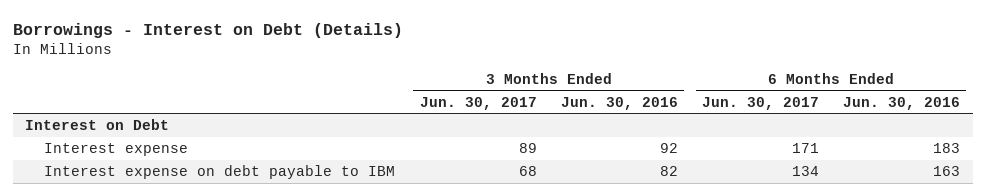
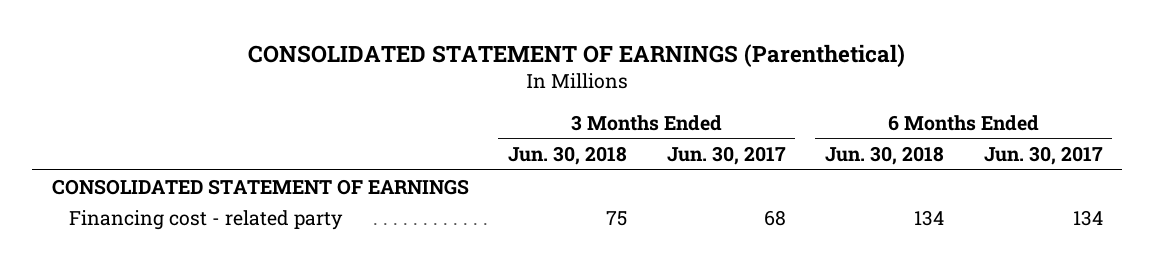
- Borrowings - Interest on Debt (Details)
+ CONSOLIDATED STATEMENT OF EARNINGS (Parenthetical)
- | 3 Months Ended Jun. 30, 2017 | 3 Months Ended Jun. 30, 2016 | 6 Months Ended Jun. 30, 2017 | 6 Months Ended Jun. 30, 2016
+ | 3 Months Ended Jun. 30, 2018 | 3 Months Ended Jun. 30, 2017 | 6 Months Ended Jun. 30, 2018 | 6 Months Ended Jun. 30, 2017
- Interest on Debt
- Interest expense | 89 | 92 | 171 | 183
- Interest expense on debt payable to IBM | 68 | 82 | 134 | 163
+ CONSOLIDATED STATEMENT OF EARNINGS
+ Financing cost - related party | 75 | 68 | 134 | 134

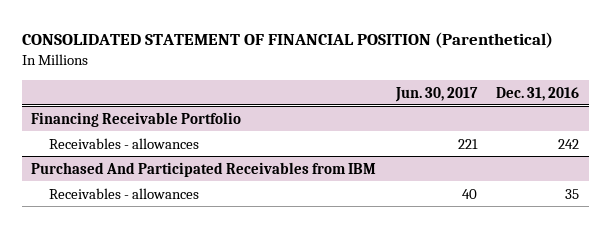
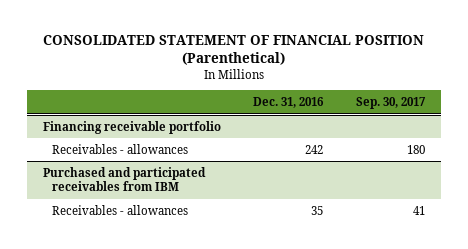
- | Jun. 30, 2017 | Dec. 31, 2016
+ | Dec. 31, 2016 | Sep. 30, 2017
- Financing Receivable Portfolio
+ Financing receivable portfolio
- Purchased And Participated Receivables from IBM
+ Purchased and participated receivables from IBM

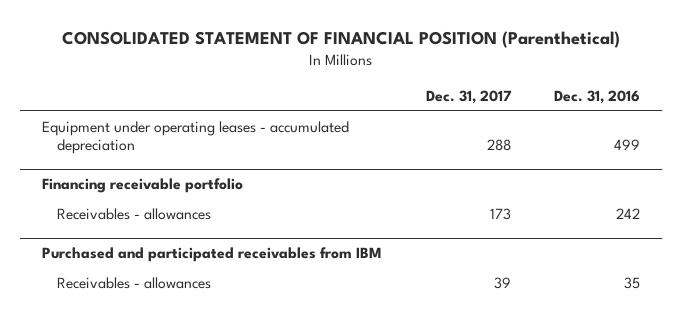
- | Dec. 31, 2016 | Sep. 30, 2017
+ | Dec. 31, 2017 | Dec. 31, 2016
+ Equipment under operating leases - accumulated depreciation | 288 | 499

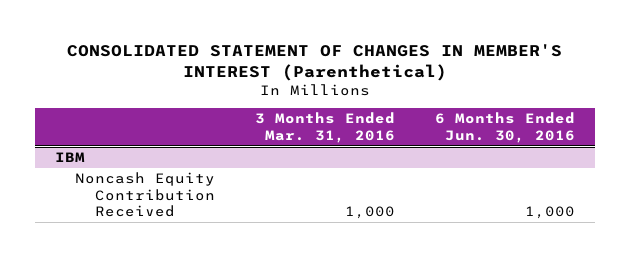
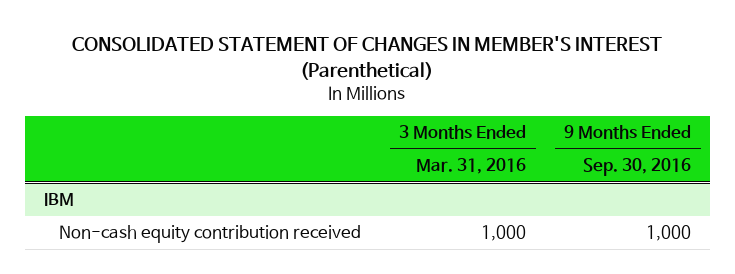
- | 3 Months Ended Mar. 31, 2016 | 6 Months Ended Jun. 30, 2016
+ | 3 Months Ended Mar. 31, 2016 | 9 Months Ended Sep. 30, 2016
@ IBM
- Noncash Equity Contribution Received | 1,000 | 1,000
+ Non-cash equity contribution received | 1,000 | 1,000

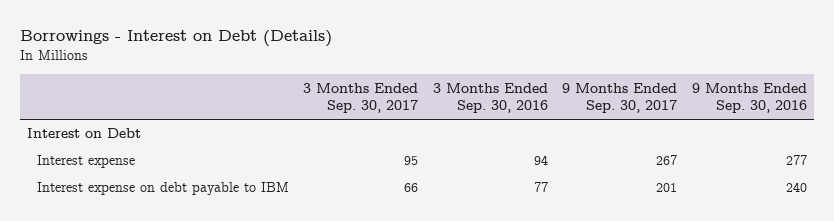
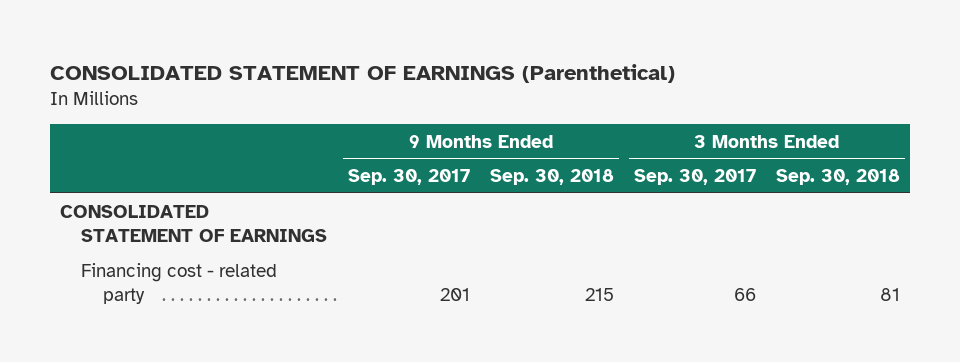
- Borrowings - Interest on Debt (Details)
+ CONSOLIDATED STATEMENT OF EARNINGS (Parenthetical)
- | 3 Months Ended Sep. 30, 2017 | 3 Months Ended Sep. 30, 2016 | 9 Months Ended Sep. 30, 2017 | 9 Months Ended Sep. 30, 2016
+ | 9 Months Ended Sep. 30, 2017 | 9 Months Ended Sep. 30, 2018 | 3 Months Ended Sep. 30, 2017 | 3 Months Ended Sep. 30, 2018
- Interest on Debt
- Interest expense | 95 | 94 | 267 | 277
- Interest expense on debt payable to IBM | 66 | 77 | 201 | 240
+ CONSOLIDATED STATEMENT OF EARNINGS
+ Financing cost - related party | 201 | 215 | 66 | 81

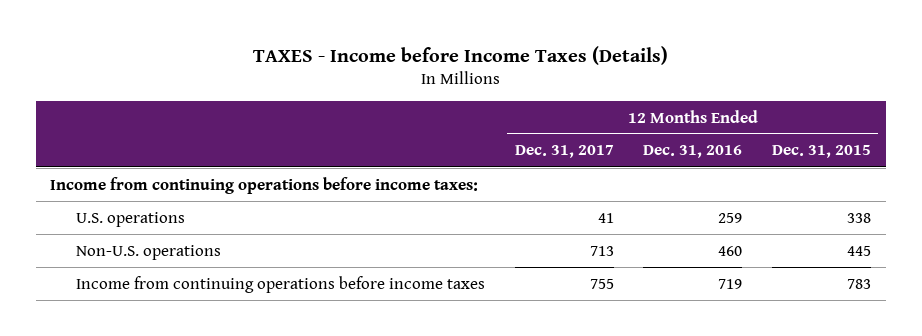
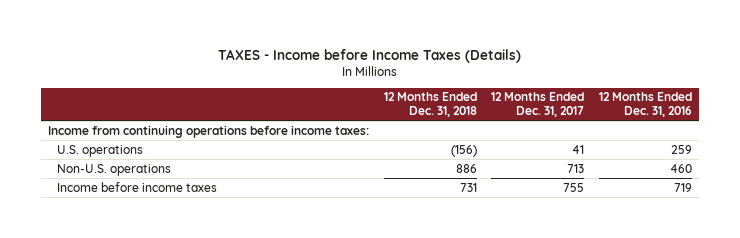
- | 12 Months Ended Dec. 31, 2017 | 12 Months Ended Dec. 31, 2016 | 12 Months Ended Dec. 31, 2015
+ | 12 Months Ended Dec. 31, 2018 | 12 Months Ended Dec. 31, 2017 | 12 Months Ended Dec. 31, 2016
- Income from continuing operations before income taxes | 755 | 719 | 783
+ Income before income taxes | 731 | 755 | 719

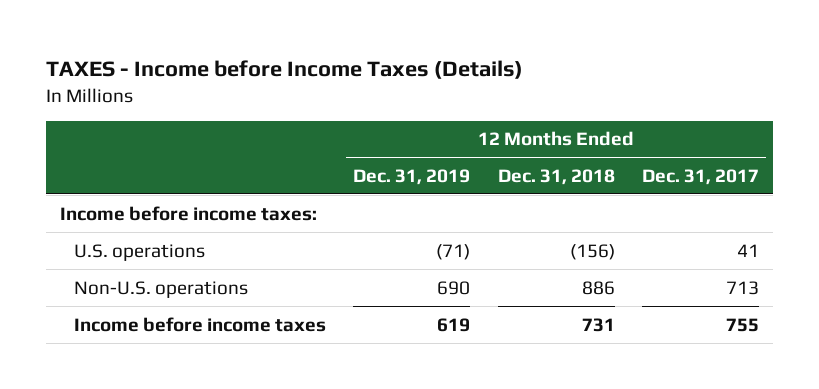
- | 12 Months Ended Dec. 31, 2018 | 12 Months Ended Dec. 31, 2017 | 12 Months Ended Dec. 31, 2016
+ | 12 Months Ended Dec. 31, 2019 | 12 Months Ended Dec. 31, 2018 | 12 Months Ended Dec. 31, 2017
- Income from continuing operations before income taxes:
+ Income before income taxes:

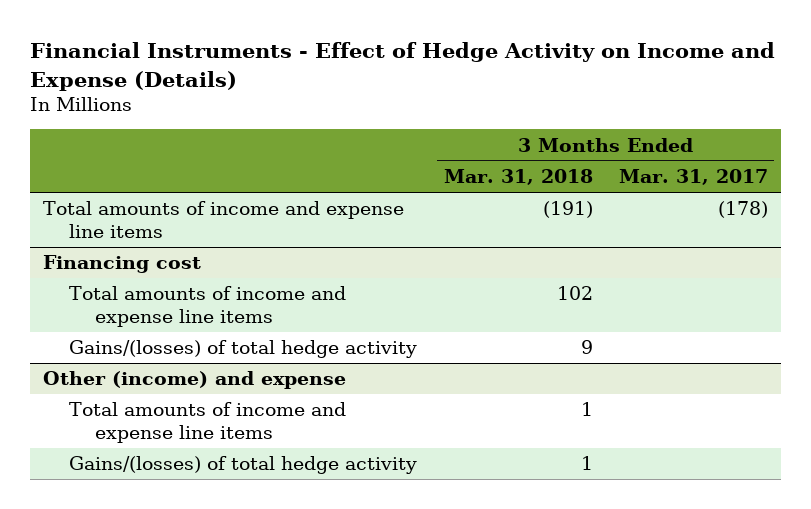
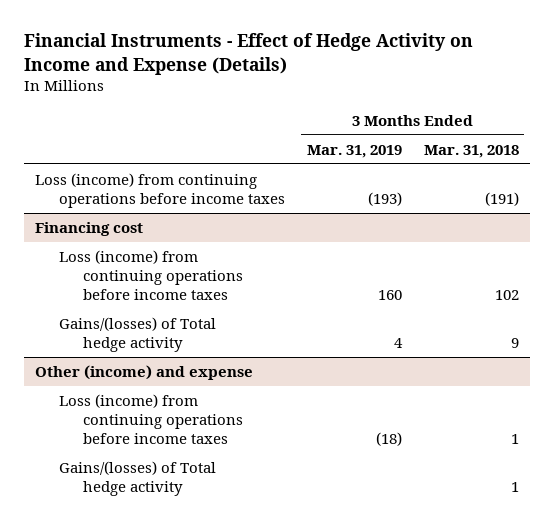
- | 3 Months Ended Mar. 31, 2018 | 3 Months Ended Mar. 31, 2017
+ | 3 Months Ended Mar. 31, 2019 | 3 Months Ended Mar. 31, 2018
- Total amounts of income and expense line items | (191) | (178)
+ Loss (income) from continuing operations before income taxes | (193) | (191)
@ Financing cost
- Total amounts of income and expense line items | 102 |
- Gains/(losses) of total hedge activity | 9 |
+ Loss (income) from continuing operations before income taxes | 160 | 102
+ Gains/(losses) of Total hedge activity | 4 | 9
@ Other (income) and expense
- Total amounts of income and expense line items | 1 |
- Gains/(losses) of total hedge activity | 1 |
+ Loss (income) from continuing operations before income taxes | (18) | 1
+ Gains/(losses) of Total hedge activity | | 1

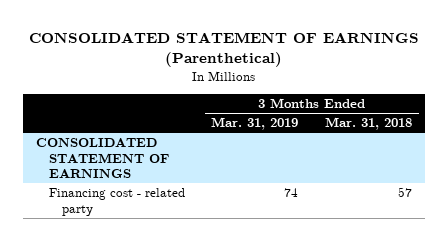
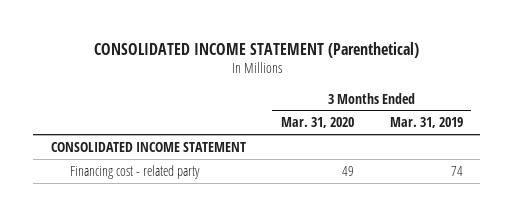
- CONSOLIDATED STATEMENT OF EARNINGS (Parenthetical)
+ CONSOLIDATED INCOME STATEMENT (Parenthetical)
- | 3 Months Ended Mar. 31, 2019 | 3 Months Ended Mar. 31, 2018
+ | 3 Months Ended Mar. 31, 2020 | 3 Months Ended Mar. 31, 2019
- CONSOLIDATED STATEMENT OF EARNINGS
+ CONSOLIDATED INCOME STATEMENT

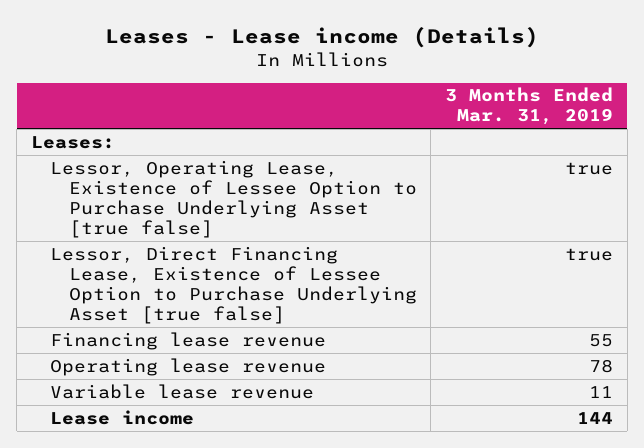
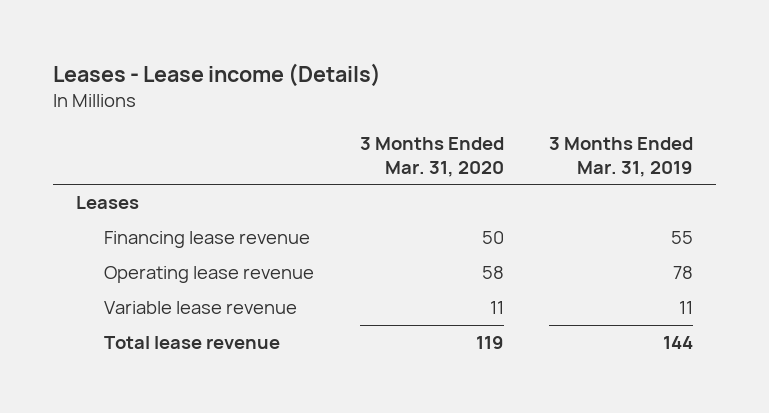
- | 3 Months Ended Mar. 31, 2019
+ | 3 Months Ended Mar. 31, 2020 | 3 Months Ended Mar. 31, 2019
- Leases:
- Lessor, Operating Lease, Existence of Lessee Option to Purchase Underlying Asset [true false] | true
- Lessor, Direct Financing Lease, Existence of Lessee Option to Purchase Underlying Asset [true false] | true
+ Leases
- Lease income | 144
+ Total lease revenue | 119 | 144

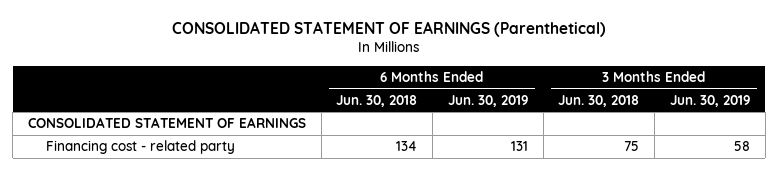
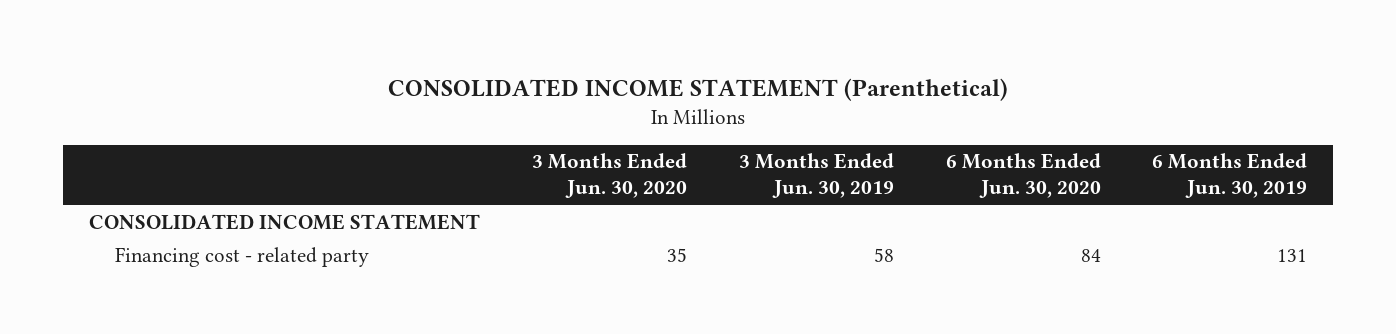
- CONSOLIDATED STATEMENT OF EARNINGS (Parenthetical)
+ CONSOLIDATED INCOME STATEMENT (Parenthetical)
- | 6 Months Ended Jun. 30, 2018 | 6 Months Ended Jun. 30, 2019 | 3 Months Ended Jun. 30, 2018 | 3 Months Ended Jun. 30, 2019
+ | 3 Months Ended Jun. 30, 2020 | 3 Months Ended Jun. 30, 2019 | 6 Months Ended Jun. 30, 2020 | 6 Months Ended Jun. 30, 2019
- CONSOLIDATED STATEMENT OF EARNINGS
+ CONSOLIDATED INCOME STATEMENT

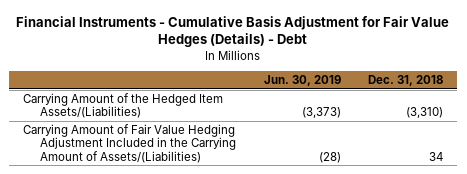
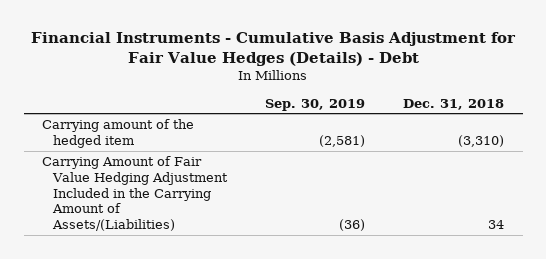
- | Jun. 30, 2019 | Dec. 31, 2018
+ | Sep. 30, 2019 | Dec. 31, 2018
- Carrying Amount of the Hedged Item Assets/(Liabilities) | (3,373) | (3,310)
+ Carrying amount of the hedged item | (2,581) | (3,310)

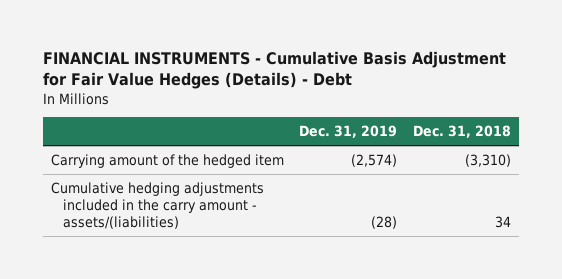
- Financial Instruments - Cumulative Basis Adjustment for Fair Value Hedges (Details) - Debt
+ FINANCIAL INSTRUMENTS - Cumulative Basis Adjustment for Fair Value Hedges (Details) - Debt
- | Sep. 30, 2019 | Dec. 31, 2018
+ | Dec. 31, 2019 | Dec. 31, 2018
- Carrying Amount of Fair Value Hedging Adjustment Included in the Carrying Amount of Assets/(Liabilities) | (36) | 34
+ Cumulative hedging adjustments included in the carry amount - assets/(liabilities) | (28) | 34

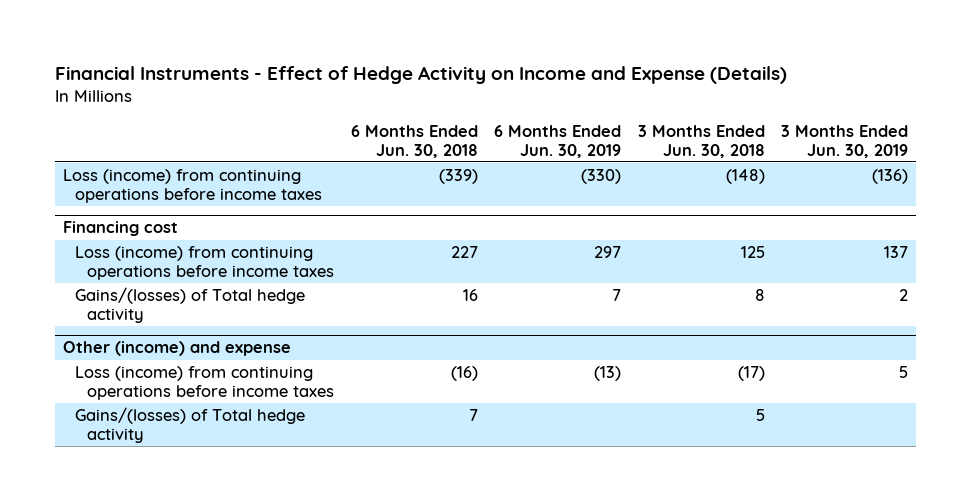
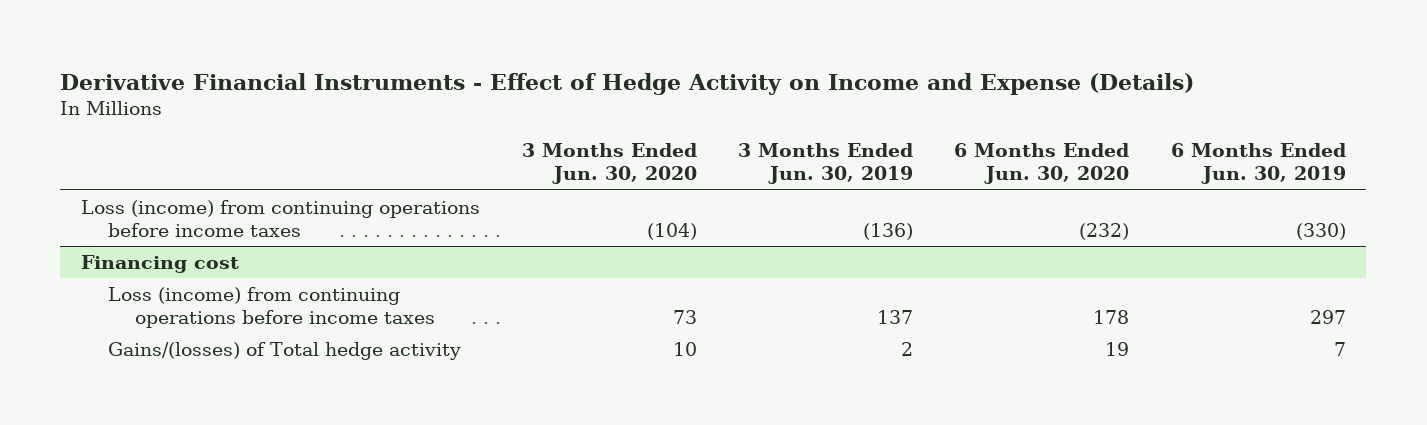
- Financial Instruments - Effect of Hedge Activity on Income and Expense (Details)
+ Derivative Financial Instruments - Effect of Hedge Activity on Income and Expense (Details)
- | 6 Months Ended Jun. 30, 2018 | 6 Months Ended Jun. 30, 2019 | 3 Months Ended Jun. 30, 2018 | 3 Months Ended Jun. 30, 2019
+ | 3 Months Ended Jun. 30, 2020 | 3 Months Ended Jun. 30, 2019 | 6 Months Ended Jun. 30, 2020 | 6 Months Ended Jun. 30, 2019
- Other (income) and expense
- Loss (income) from continuing operations before income taxes | (16) | (13) | (17) | 5
- Gains/(losses) of Total hedge activity | 7 | | 5 |

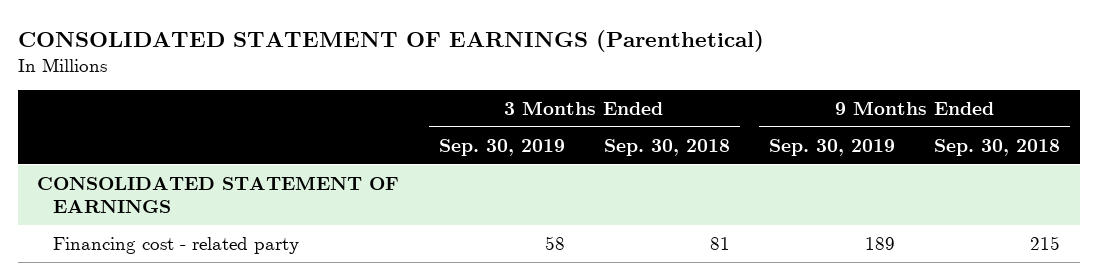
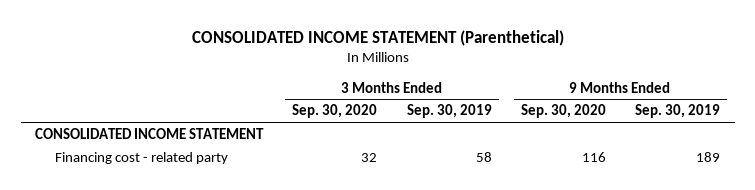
- CONSOLIDATED STATEMENT OF EARNINGS (Parenthetical)
+ CONSOLIDATED INCOME STATEMENT (Parenthetical)
- | 3 Months Ended Sep. 30, 2019 | 3 Months Ended Sep. 30, 2018 | 9 Months Ended Sep. 30, 2019 | 9 Months Ended Sep. 30, 2018
+ | 3 Months Ended Sep. 30, 2020 | 3 Months Ended Sep. 30, 2019 | 9 Months Ended Sep. 30, 2020 | 9 Months Ended Sep. 30, 2019
- CONSOLIDATED STATEMENT OF EARNINGS
+ CONSOLIDATED INCOME STATEMENT

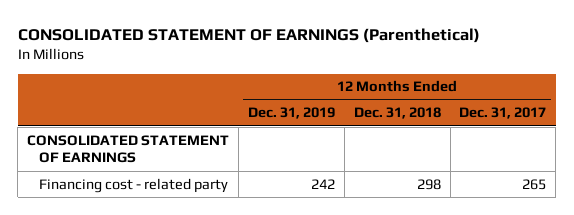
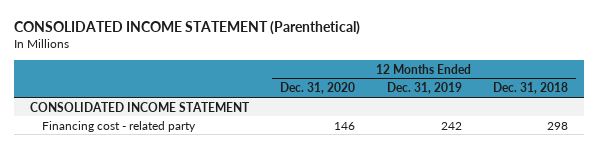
- CONSOLIDATED STATEMENT OF EARNINGS (Parenthetical)
+ CONSOLIDATED INCOME STATEMENT (Parenthetical)
- | 12 Months Ended Dec. 31, 2019 | 12 Months Ended Dec. 31, 2018 | 12 Months Ended Dec. 31, 2017
+ | 12 Months Ended Dec. 31, 2020 | 12 Months Ended Dec. 31, 2019 | 12 Months Ended Dec. 31, 2018
- CONSOLIDATED STATEMENT OF EARNINGS
+ CONSOLIDATED INCOME STATEMENT

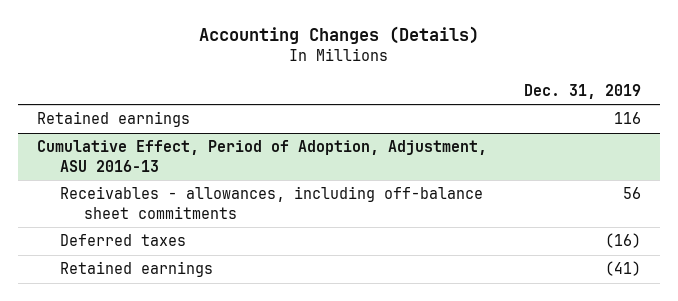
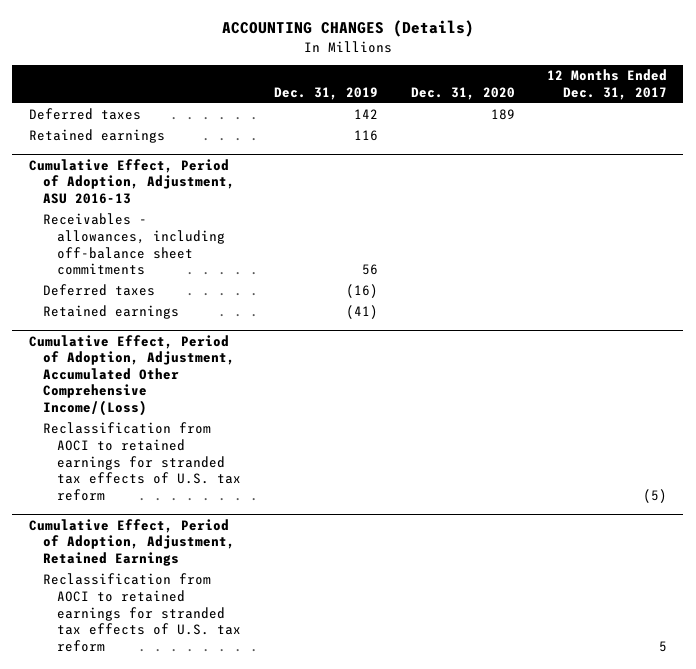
- Accounting Changes (Details)
+ ACCOUNTING CHANGES (Details)
- | Dec. 31, 2019
+ | Dec. 31, 2019 | Dec. 31, 2020 | 12 Months Ended Dec. 31, 2017
+ Deferred taxes | 142 | 189 |
+ Cumulative Effect, Period of Adoption, Adjustment, Accumulated Other Comprehensive Income/(Loss)
+ Reclassification from AOCI to retained earnings for stranded tax effects of U.S. tax reform | | | (5)
+ Cumulative Effect, Period of Adoption, Adjustment, Retained Earnings
+ Reclassification from AOCI to retained earnings for stranded tax effects of U.S. tax reform | | | 5

